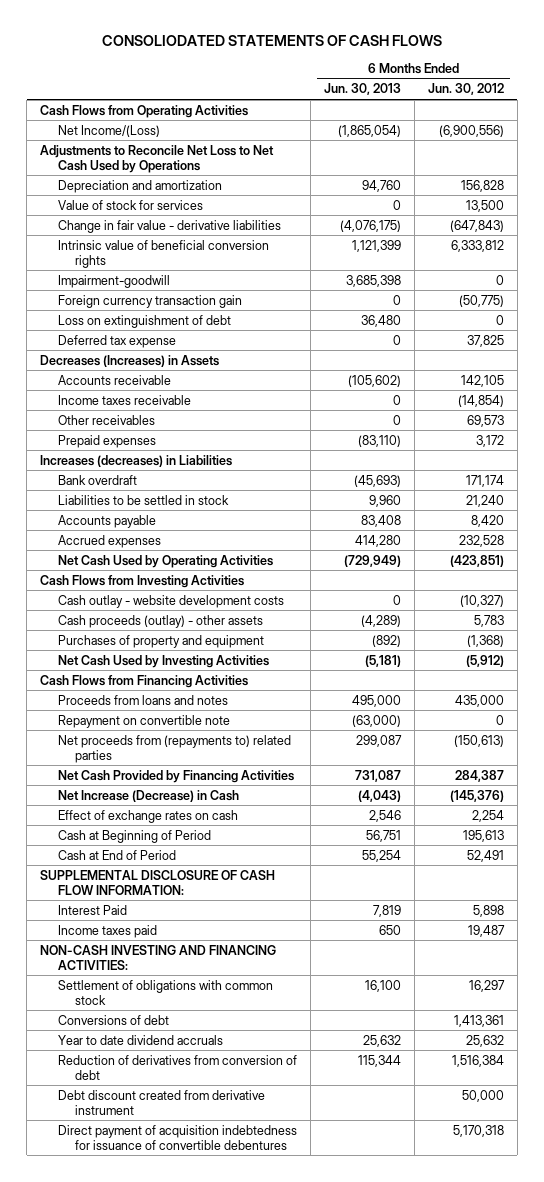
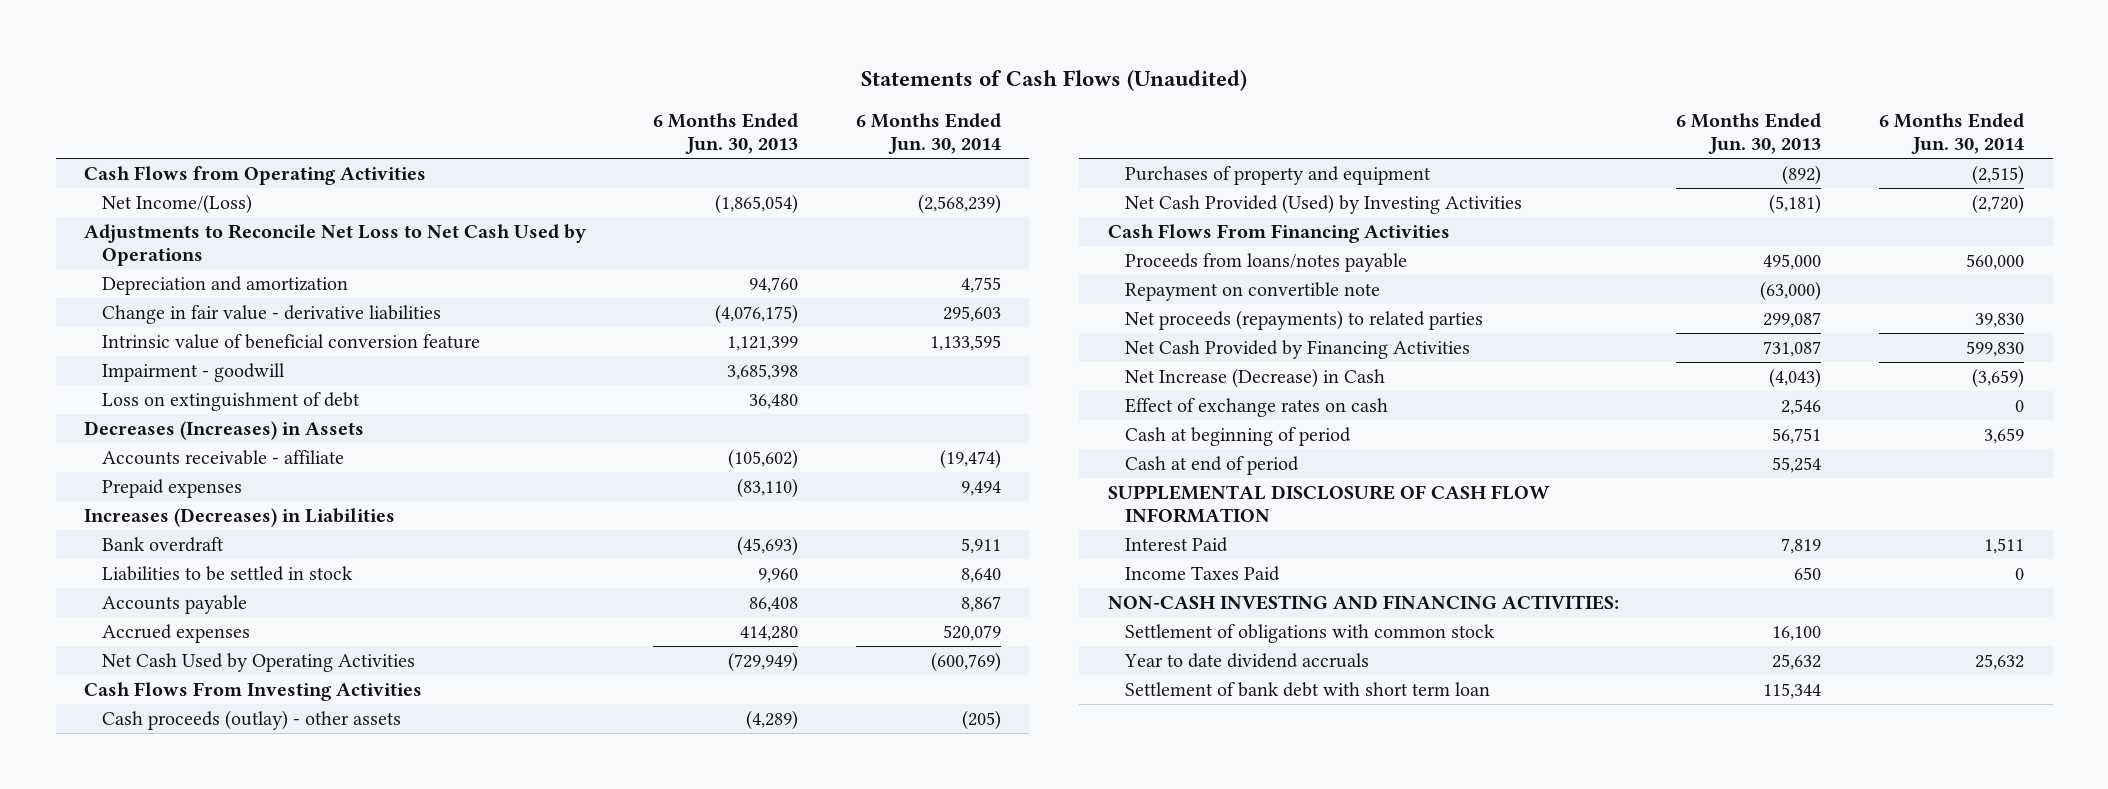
- CONSOLIODATED STATEMENTS OF CASH FLOWS
+ Statements of Cash Flows (Unaudited)
- | 6 Months Ended Jun. 30, 2013 | 6 Months Ended Jun. 30, 2012
+ | 6 Months Ended Jun. 30, 2013 | 6 Months Ended Jun. 30, 2014
- Value of stock for services | 0 | 13,500
- Intrinsic value of beneficial conversion rights | 1,121,399 | 6,333,812
- Impairment-goodwill | 3,685,398 | 0
- Foreign currency transaction gain | 0 | (50,775)
+ Intrinsic value of beneficial conversion feature | 1,121,399 | 1,133,595
+ Impairment - goodwill | 3,685,398 |
- Deferred tax expense | 0 | 37,825
- Accounts receivable | (105,602) | 142,105
- Income taxes receivable | 0 | (14,854)
- Other receivables | 0 | 69,573
+ Accounts receivable - affiliate | (105,602) | (19,474)
- Increases (decreases) in Liabilities
+ Increases (Decreases) in Liabilities
- Accounts payable | 83,408 | 8,420
+ Accounts payable | 86,408 | 8,867
- Cash Flows from Investing Activities
- Cash outlay - website development costs | 0 | (10,327)
+ Cash Flows From Investing Activities
- Net Cash Used by Investing Activities | (5,181) | (5,912)
- Cash Flows from Financing Activities
- Proceeds from loans and notes | 495,000 | 435,000
+ Net Cash Provided (Used) by Investing Activities | (5,181) | (2,720)
+ Cash Flows From Financing Activities
+ Proceeds from loans/notes payable | 495,000 | 560,000
- Net proceeds from (repayments to) related parties | 299,087 | (150,613)
+ Net proceeds (repayments) to related parties | 299,087 | 39,830
- Cash at Beginning of Period | 56,751 | 195,613
- Cash at End of Period | 55,254 | 52,491
- SUPPLEMENTAL DISCLOSURE OF CASH FLOW INFORMATION:
+ Cash at beginning of period | 56,751 | 3,659
+ Cash at end of period | 55,254 |
+ SUPPLEMENTAL DISCLOSURE OF CASH FLOW INFORMATION
- Income taxes paid | 650 | 19,487
+ Income Taxes Paid | 650 | 0
- Conversions of debt | | 1,413,361
- Reduction of derivatives from conversion of debt | 115,344 | 1,516,384
- Debt discount created from derivative instrument | | 50,000
- Direct payment of acquisition indebtedness for issuance of convertible debentures | | 5,170,318
+ Settlement of bank debt with short term loan | 115,344 |

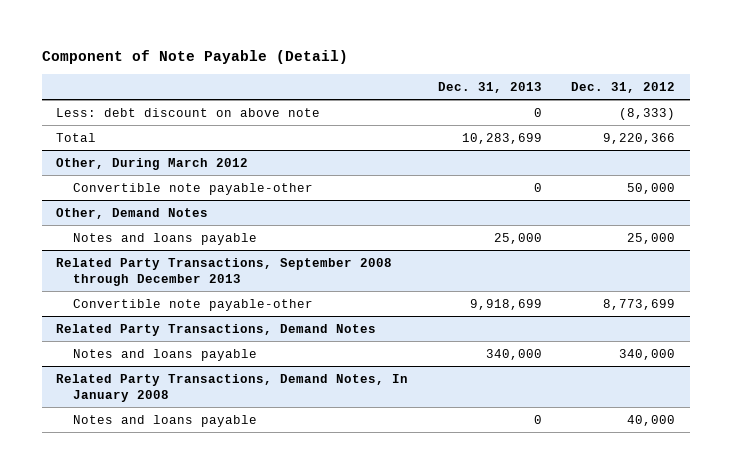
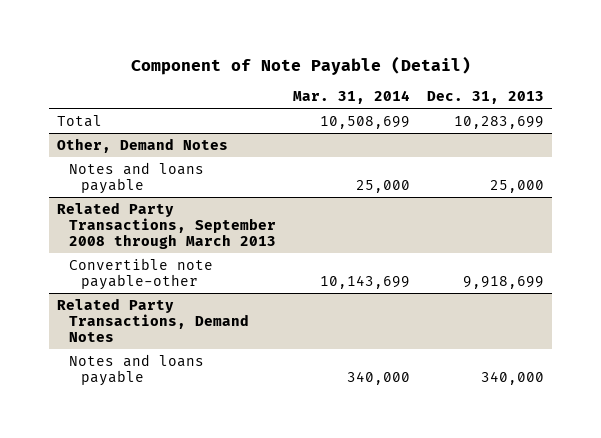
- | Dec. 31, 2013 | Dec. 31, 2012
+ | Mar. 31, 2014 | Dec. 31, 2013
- Less: debt discount on above note | 0 | (8,333)
- Other, During March 2012
- Convertible note payable-other | 0 | 50,000
- Related Party Transactions, September 2008 through December 2013
+ Related Party Transactions, September 2008 through March 2013
- Related Party Transactions, Demand Notes, In January 2008
- Notes and loans payable | 0 | 40,000

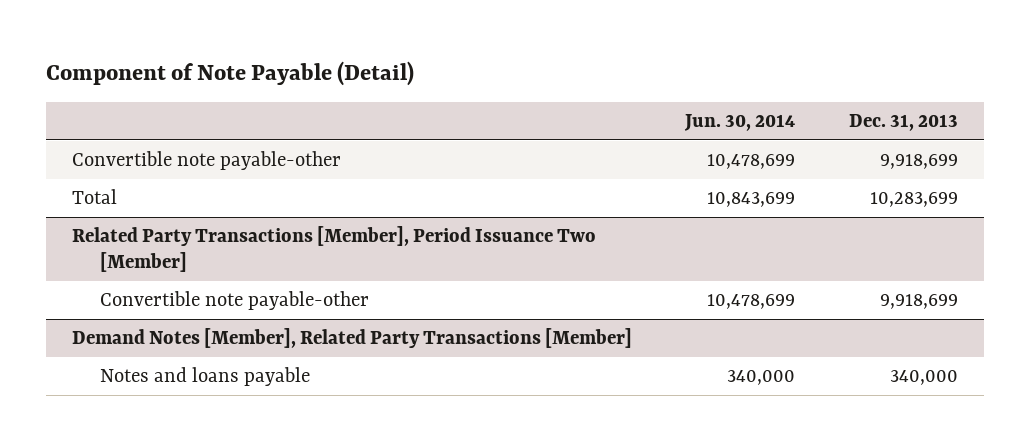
- | Mar. 31, 2014 | Dec. 31, 2013
+ | Jun. 30, 2014 | Dec. 31, 2013
+ Convertible note payable-other | 10,478,699 | 9,918,699
- Other, Demand Notes
- Notes and loans payable | 25,000 | 25,000
- Related Party Transactions, September 2008 through March 2013
+ Related Party Transactions [Member], Period Issuance Two [Member]
- Related Party Transactions, Demand Notes
+ Demand Notes [Member], Related Party Transactions [Member]

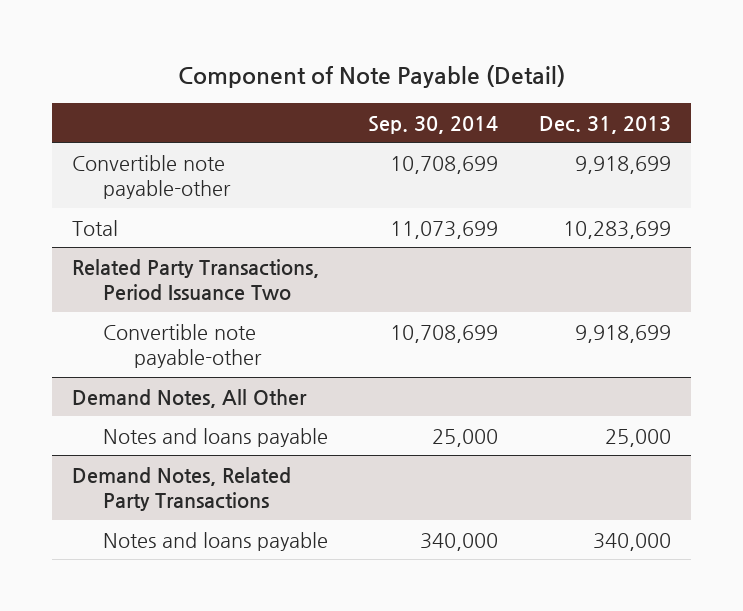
- | Jun. 30, 2014 | Dec. 31, 2013
+ | Sep. 30, 2014 | Dec. 31, 2013
- Related Party Transactions [Member], Period Issuance Two [Member]
+ Related Party Transactions, Period Issuance Two
- Demand Notes [Member], Related Party Transactions [Member]
+ Demand Notes, All Other
+ Notes and loans payable | 25,000 | 25,000
+ Demand Notes, Related Party Transactions

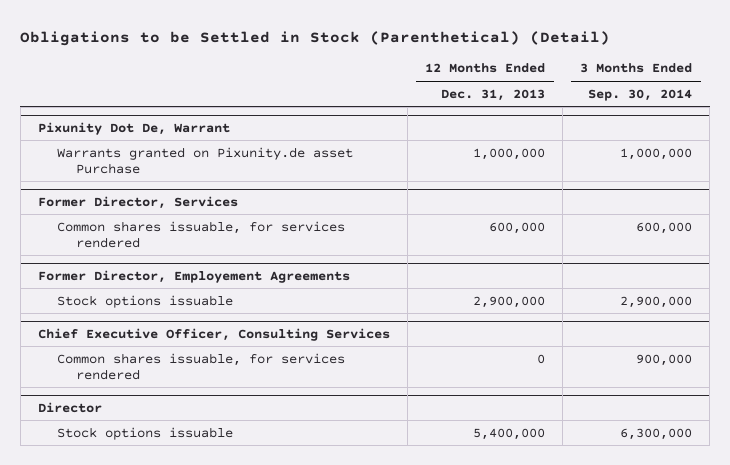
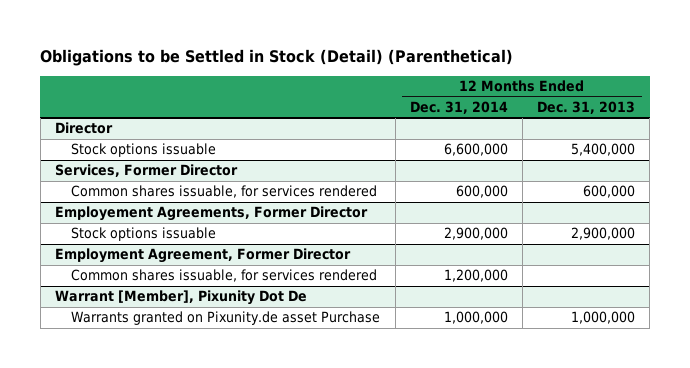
- Obligations to be Settled in Stock (Parenthetical) (Detail)
+ Obligations to be Settled in Stock (Detail) (Parenthetical)
- | 12 Months Ended Dec. 31, 2013 | 3 Months Ended Sep. 30, 2014
+ | 12 Months Ended Dec. 31, 2014 | 12 Months Ended Dec. 31, 2013
- Pixunity Dot De, Warrant
- Warrants granted on Pixunity.de asset Purchase | 1,000,000 | 1,000,000
- Former Director, Services
- Common shares issuable, for services rendered | 600,000 | 600,000
- Former Director, Employement Agreements
- Stock options issuable | 2,900,000 | 2,900,000
- Chief Executive Officer, Consulting Services
- Common shares issuable, for services rendered | 0 | 900,000
+ Services, Former Director
+ Common shares issuable, for services rendered | 600,000 | 600,000
+ Employement Agreements, Former Director
+ Stock options issuable | 2,900,000 | 2,900,000
+ Employment Agreement, Former Director
+ Common shares issuable, for services rendered | 1,200,000 |
+ Warrant [Member], Pixunity Dot De
+ Warrants granted on Pixunity.de asset Purchase | 1,000,000 | 1,000,000

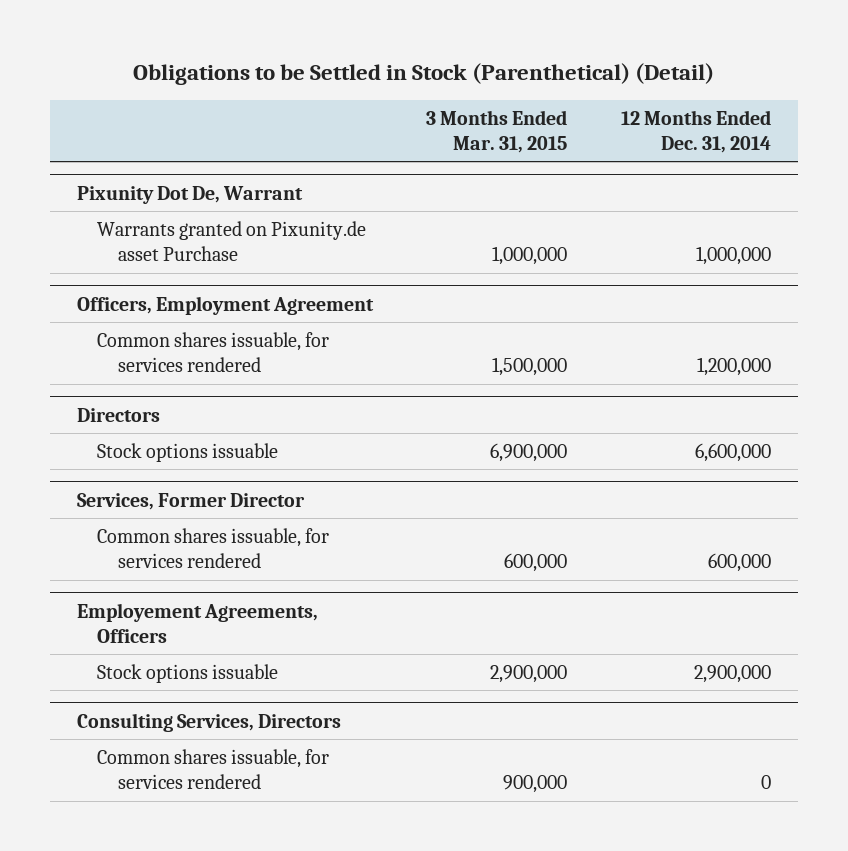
- Obligations to be Settled in Stock (Detail) (Parenthetical)
+ Obligations to be Settled in Stock (Parenthetical) (Detail)
- | 12 Months Ended Dec. 31, 2014 | 12 Months Ended Dec. 31, 2013
+ | 3 Months Ended Mar. 31, 2015 | 12 Months Ended Dec. 31, 2014
- Director
+ Pixunity Dot De, Warrant
+ Warrants granted on Pixunity.de asset Purchase | 1,000,000 | 1,000,000
+ Officers, Employment Agreement
+ Common shares issuable, for services rendered | 1,500,000 | 1,200,000
+ Directors
- Employement Agreements, Former Director
+ Employement Agreements, Officers
- Employment Agreement, Former Director
- Common shares issuable, for services rendered | 1,200,000 |
- Warrant [Member], Pixunity Dot De
- Warrants granted on Pixunity.de asset Purchase | 1,000,000 | 1,000,000
+ Consulting Services, Directors
+ Common shares issuable, for services rendered | 900,000 | 0

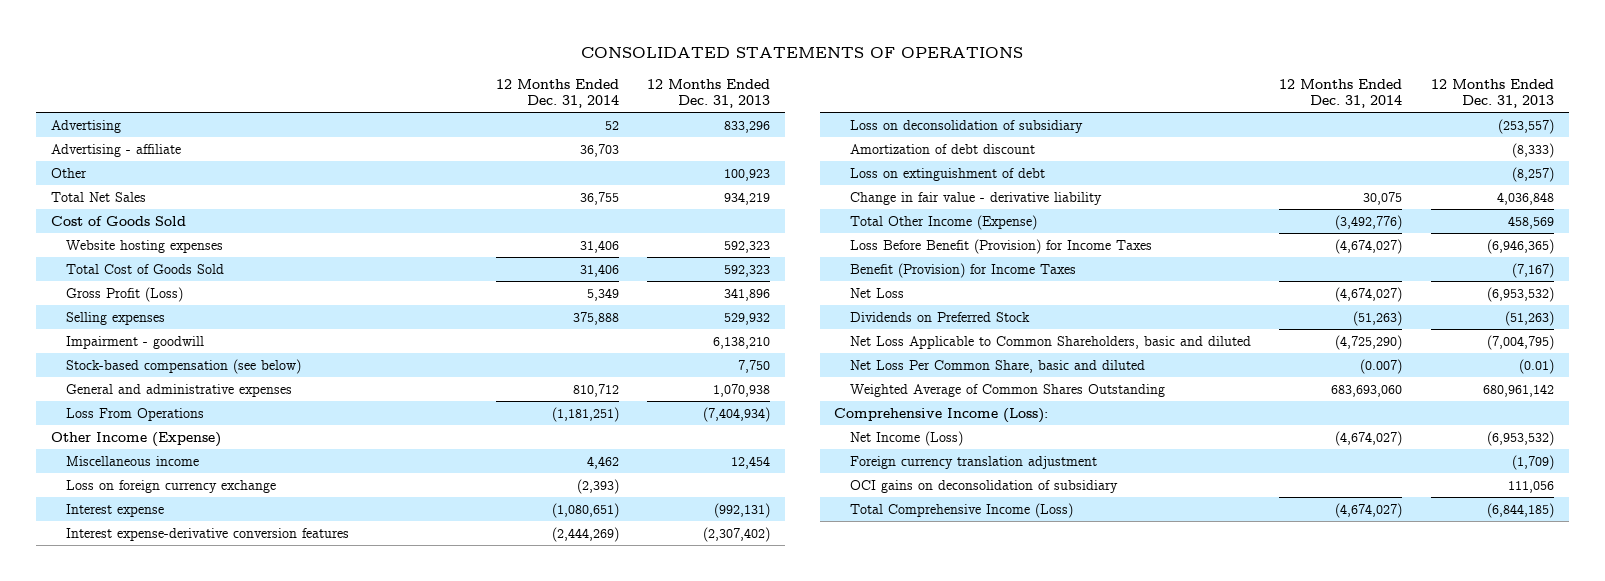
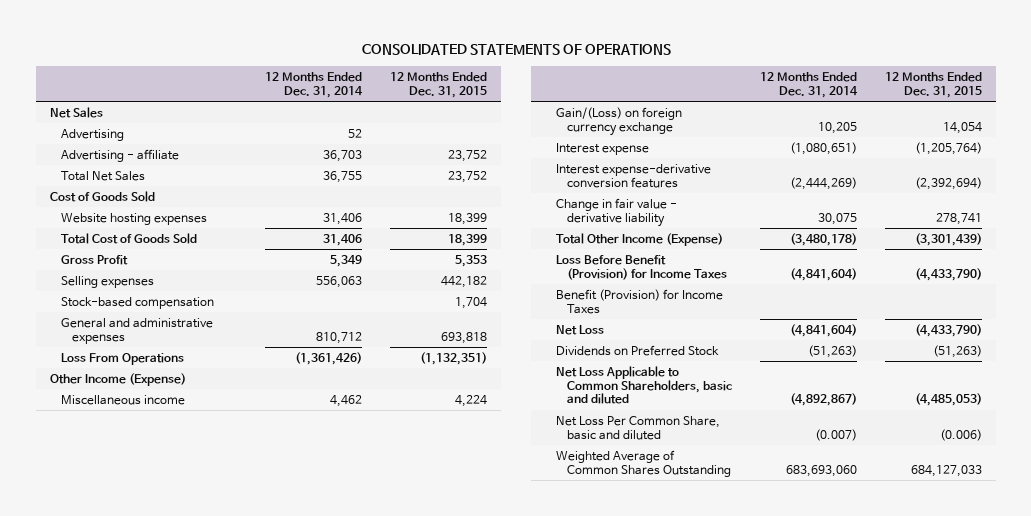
- | 12 Months Ended Dec. 31, 2014 | 12 Months Ended Dec. 31, 2013
+ | 12 Months Ended Dec. 31, 2014 | 12 Months Ended Dec. 31, 2015
+ Net Sales
- Other | | 100,923
- Gross Profit (Loss) | 5,349 | 341,896
- Selling expenses | 375,888 | 529,932
- Impairment - goodwill | | 6,138,210
- Stock-based compensation (see below) | | 7,750
+ Gross Profit | 5,349 | 5,353
+ Selling expenses | 556,063 | 442,182
+ Stock-based compensation | | 1,704
- Loss From Operations | (1,181,251) | (7,404,934)
+ Loss From Operations | (1,361,426) | (1,132,351)
- Loss on foreign currency exchange | (2,393) |
+ Gain/(Loss) on foreign currency exchange | 10,205 | 14,054
- Loss on deconsolidation of subsidiary | | (253,557)
- Amortization of debt discount | | (8,333)
- Loss on extinguishment of debt | | (8,257)
- Total Other Income (Expense) | (3,492,776) | 458,569
- Loss Before Benefit (Provision) for Income Taxes | (4,674,027) | (6,946,365)
+ Total Other Income (Expense) | (3,480,178) | (3,301,439)
+ Loss Before Benefit (Provision) for Income Taxes | (4,841,604) | (4,433,790)
- Net Loss | (4,674,027) | (6,953,532)
+ Net Loss | (4,841,604) | (4,433,790)
- Net Loss Applicable to Common Shareholders, basic and diluted | (4,725,290) | (7,004,795)
+ Net Loss Applicable to Common Shareholders, basic and diluted | (4,892,867) | (4,485,053)
- Comprehensive Income (Loss):
- Net Income (Loss) | (4,674,027) | (6,953,532)
- Foreign currency translation adjustment | | (1,709)
- OCI gains on deconsolidation of subsidiary | | 111,056
- Total Comprehensive Income (Loss) | (4,674,027) | (6,844,185)

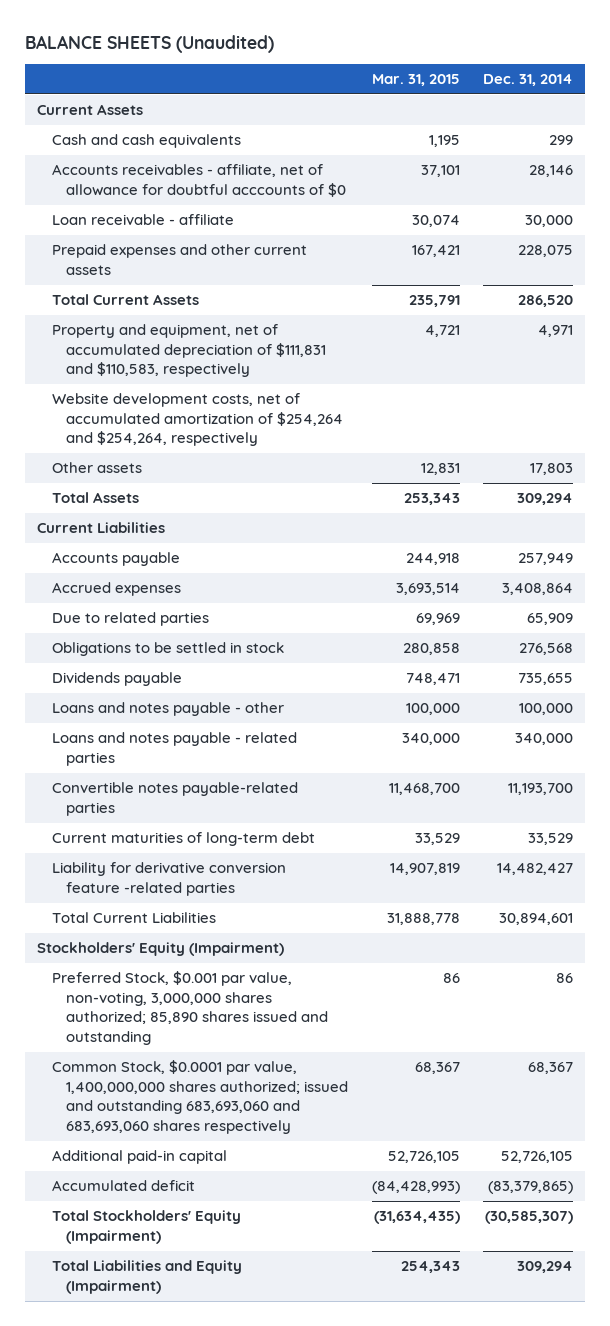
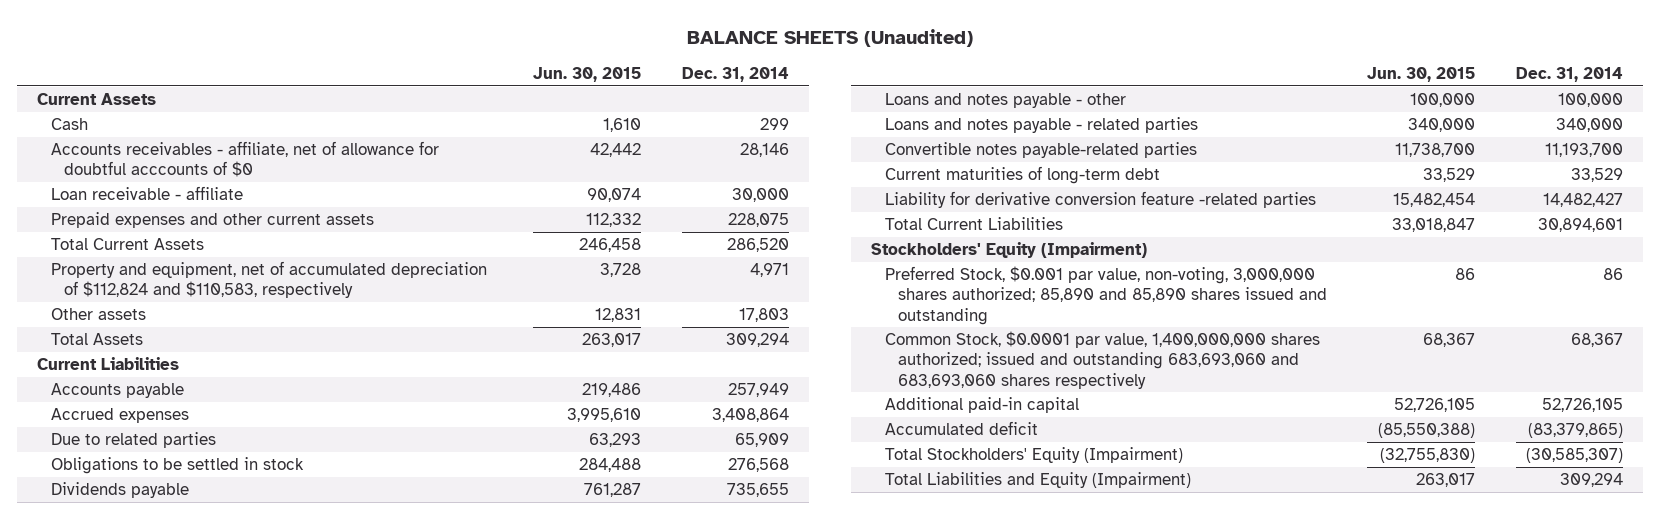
- | Mar. 31, 2015 | Dec. 31, 2014
+ | Jun. 30, 2015 | Dec. 31, 2014
- Cash and cash equivalents | 1,195 | 299
+ Cash | 1,610 | 299
- Property and equipment, net of accumulated depreciation of $111,831 and $110,583, respectively | 4,721 | 4,971
- Website development costs, net of accumulated amortization of $254,264 and $254,264, respectively
+ Property and equipment, net of accumulated depreciation of $112,824 and $110,583, respectively | 3,728 | 4,971
- Preferred Stock, $0.001 par value, non-voting, 3,000,000 shares authorized; 85,890 shares issued and outstanding | 86 | 86
+ Preferred Stock, $0.001 par value, non-voting, 3,000,000 shares authorized; 85,890 and 85,890 shares issued and outstanding | 86 | 86

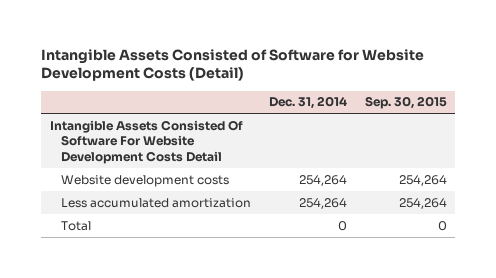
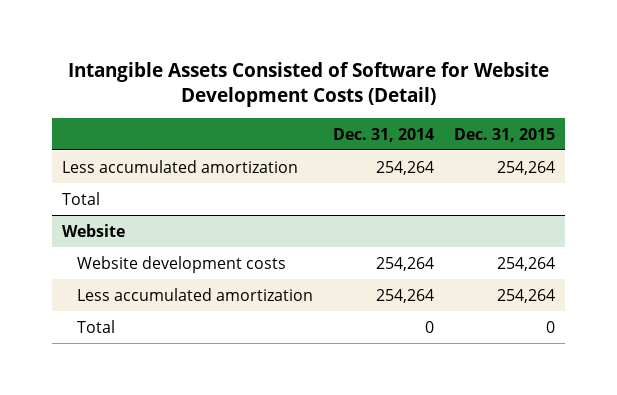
- | Dec. 31, 2014 | Sep. 30, 2015
+ | Dec. 31, 2014 | Dec. 31, 2015
- Intangible Assets Consisted Of Software For Website Development Costs Detail
+ Less accumulated amortization | 254,264 | 254,264
+ Total
+ Website

